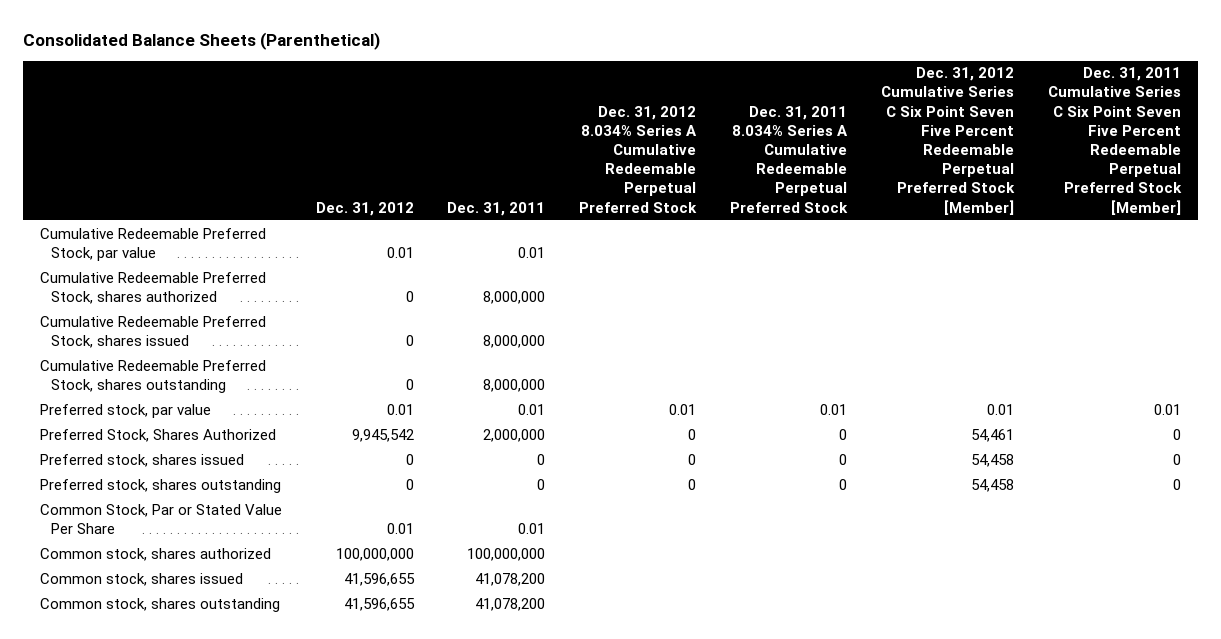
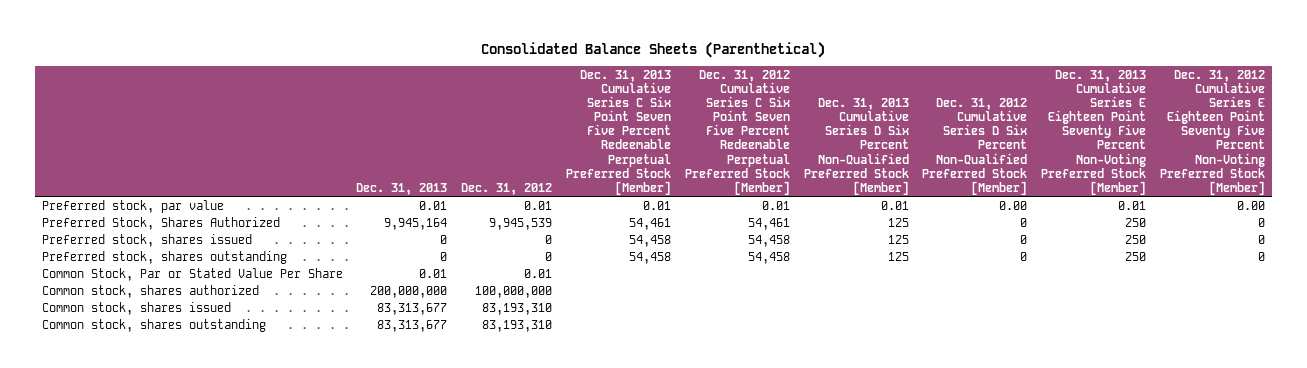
- | Dec. 31, 2012 | Dec. 31, 2011 | Dec. 31, 2012 8.034% Series A Cumulative Redeemable Perpetual Preferred Stock | Dec. 31, 2011 8.034% Series A Cumulative Redeemable Perpetual Preferred Stock | Dec. 31, 2012 Cumulative Series C Six Point Seven Five Percent Redeemable Perpetual Preferred Stock [Member] | Dec. 31, 2011 Cumulative Series C Six Point Seven Five Percent Redeemable Perpetual Preferred Stock [Member]
+ | Dec. 31, 2013 | Dec. 31, 2012 | Dec. 31, 2013 Cumulative Series C Six Point Seven Five Percent Redeemable Perpetual Preferred Stock [Member] | Dec. 31, 2012 Cumulative Series C Six Point Seven Five Percent Redeemable Perpetual Preferred Stock [Member] | Dec. 31, 2013 Cumulative Series D Six Percent Non-Qualified Preferred Stock [Member] | Dec. 31, 2012 Cumulative Series D Six Percent Non-Qualified Preferred Stock [Member] | Dec. 31, 2013 Cumulative Series E Eighteen Point Seventy Five Percent Non-Voting Preferred Stock [Member] | Dec. 31, 2012 Cumulative Series E Eighteen Point Seventy Five Percent Non-Voting Preferred Stock [Member]
- Cumulative Redeemable Preferred Stock, par value | 0.01 | 0.01 | | | |
- Cumulative Redeemable Preferred Stock, shares authorized | 0 | 8,000,000 | | | |
- Cumulative Redeemable Preferred Stock, shares issued | 0 | 8,000,000 | | | |
- Cumulative Redeemable Preferred Stock, shares outstanding | 0 | 8,000,000 | | | |
- Preferred Stock, Shares Authorized | 9,945,542 | 2,000,000 | 0 | 0 | 54,461 | 0
+ Preferred Stock, Shares Authorized | 9,945,164 | 9,945,539 | 54,461 | 54,461 | 125 | 0 | 250 | 0
- Common stock, shares issued | 41,596,655 | 41,078,200 | | | |
- Common stock, shares outstanding | 41,596,655 | 41,078,200 | | | |
+ Common stock, shares issued | 83,313,677 | 83,193,310 | | | | | |
+ Common stock, shares outstanding | 83,313,677 | 83,193,310 | | | | | |

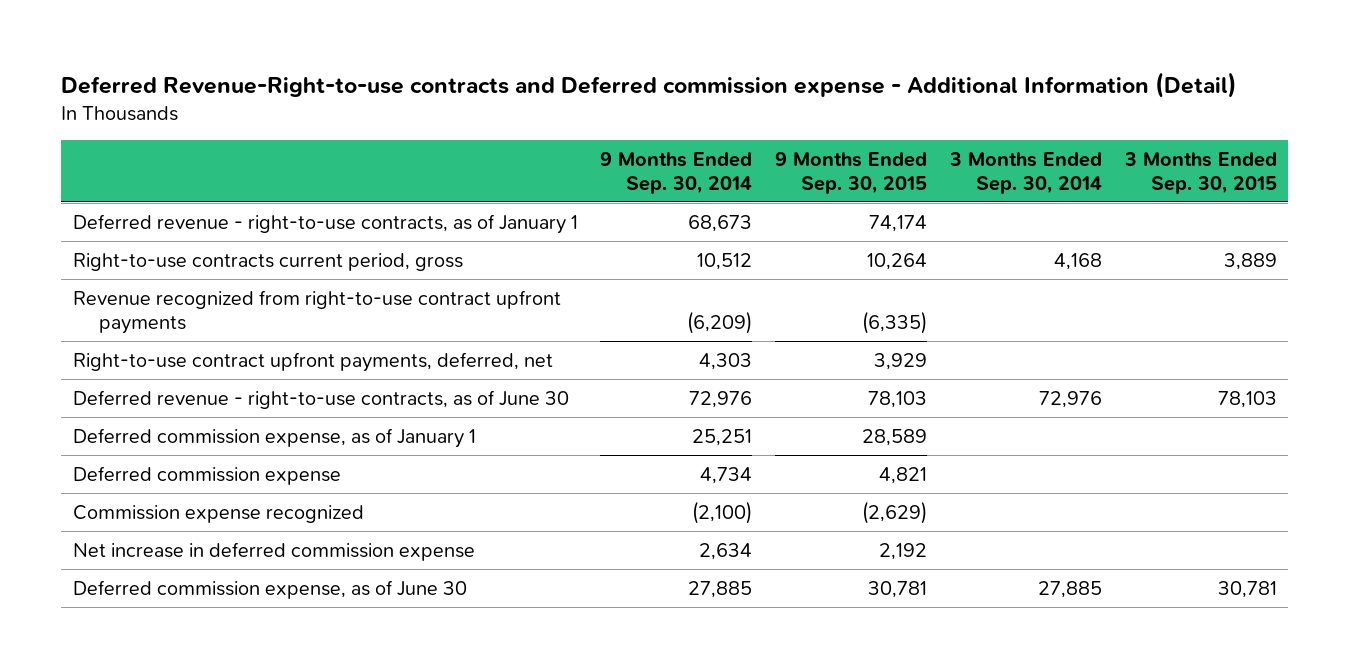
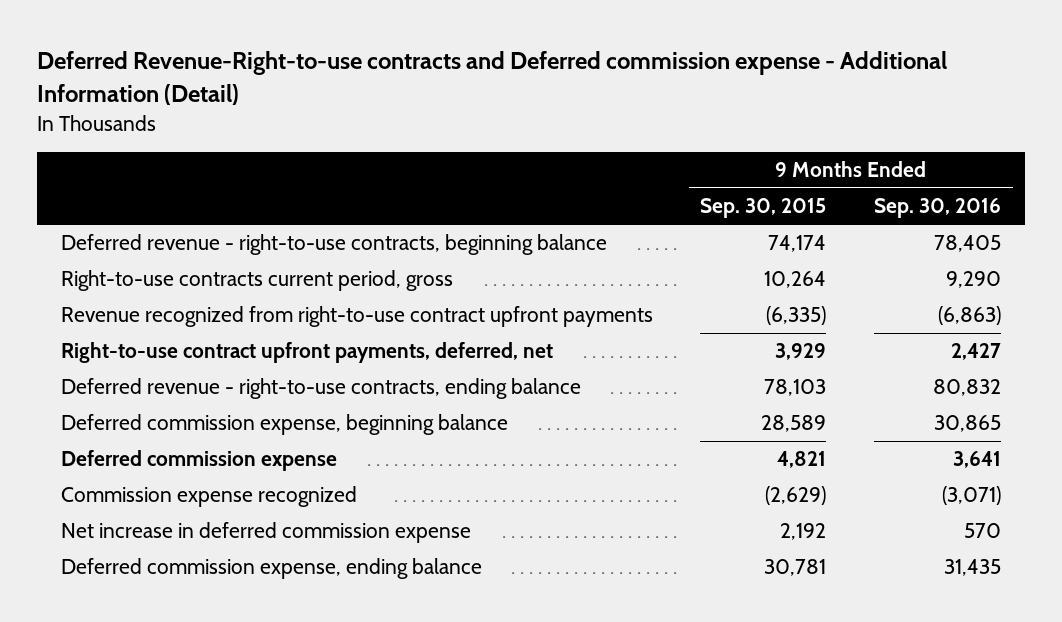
- | 9 Months Ended Sep. 30, 2014 | 9 Months Ended Sep. 30, 2015 | 3 Months Ended Sep. 30, 2014 | 3 Months Ended Sep. 30, 2015
+ | 9 Months Ended Sep. 30, 2015 | 9 Months Ended Sep. 30, 2016
- Deferred revenue - right-to-use contracts, as of January 1 | 68,673 | 74,174 | |
+ Deferred revenue - right-to-use contracts, beginning balance | 74,174 | 78,405
- Deferred revenue - right-to-use contracts, as of June 30 | 72,976 | 78,103 | 72,976 | 78,103
- Deferred commission expense, as of January 1 | 25,251 | 28,589 | |
+ Deferred revenue - right-to-use contracts, ending balance | 78,103 | 80,832
+ Deferred commission expense, beginning balance | 28,589 | 30,865
- Deferred commission expense, as of June 30 | 27,885 | 30,781 | 27,885 | 30,781
+ Deferred commission expense, ending balance | 30,781 | 31,435

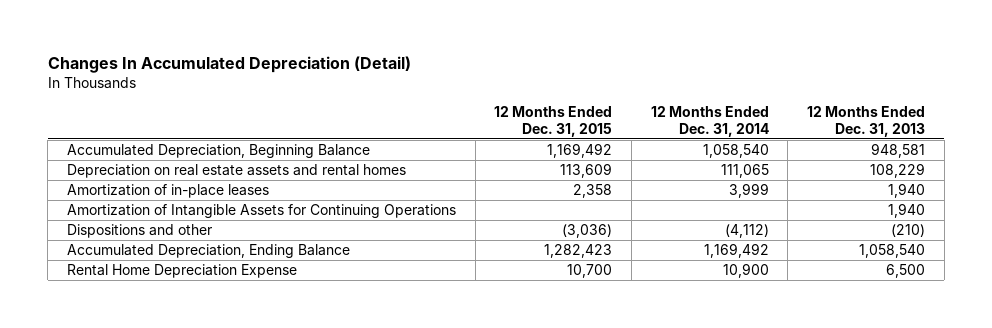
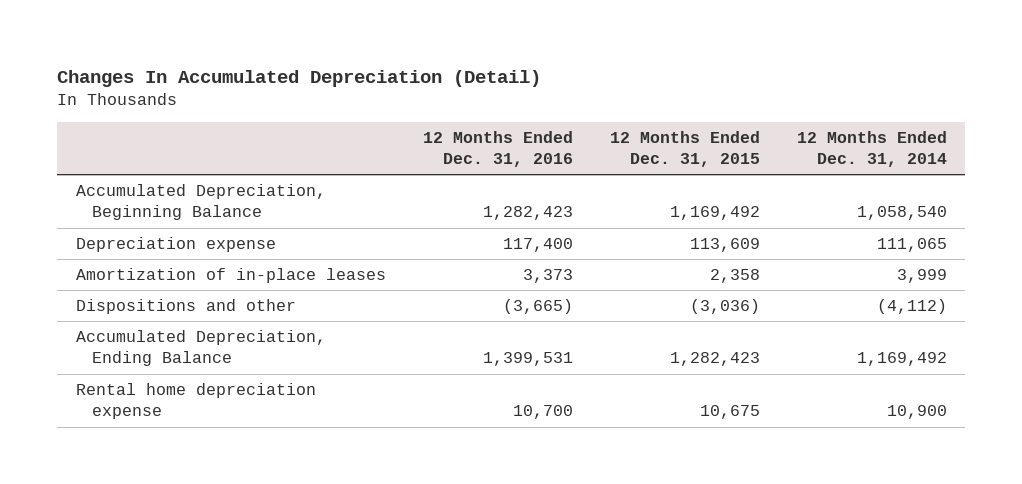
- | 12 Months Ended Dec. 31, 2015 | 12 Months Ended Dec. 31, 2014 | 12 Months Ended Dec. 31, 2013
+ | 12 Months Ended Dec. 31, 2016 | 12 Months Ended Dec. 31, 2015 | 12 Months Ended Dec. 31, 2014
- Depreciation on real estate assets and rental homes | 113,609 | 111,065 | 108,229
+ Depreciation expense | 117,400 | 113,609 | 111,065
- Amortization of Intangible Assets for Continuing Operations | | | 1,940
- Rental Home Depreciation Expense | 10,700 | 10,900 | 6,500
+ Rental home depreciation expense | 10,700 | 10,675 | 10,900

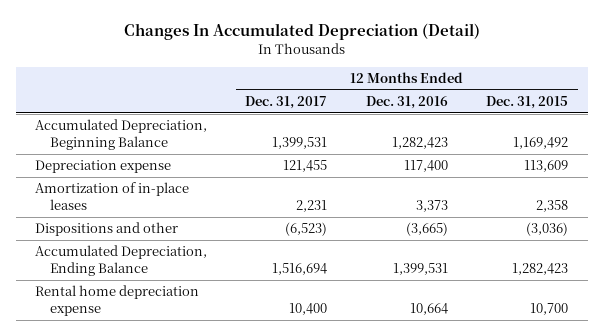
- | 12 Months Ended Dec. 31, 2016 | 12 Months Ended Dec. 31, 2015 | 12 Months Ended Dec. 31, 2014
+ | 12 Months Ended Dec. 31, 2017 | 12 Months Ended Dec. 31, 2016 | 12 Months Ended Dec. 31, 2015
- Rental home depreciation expense | 10,700 | 10,675 | 10,900
+ Rental home depreciation expense | 10,400 | 10,664 | 10,700

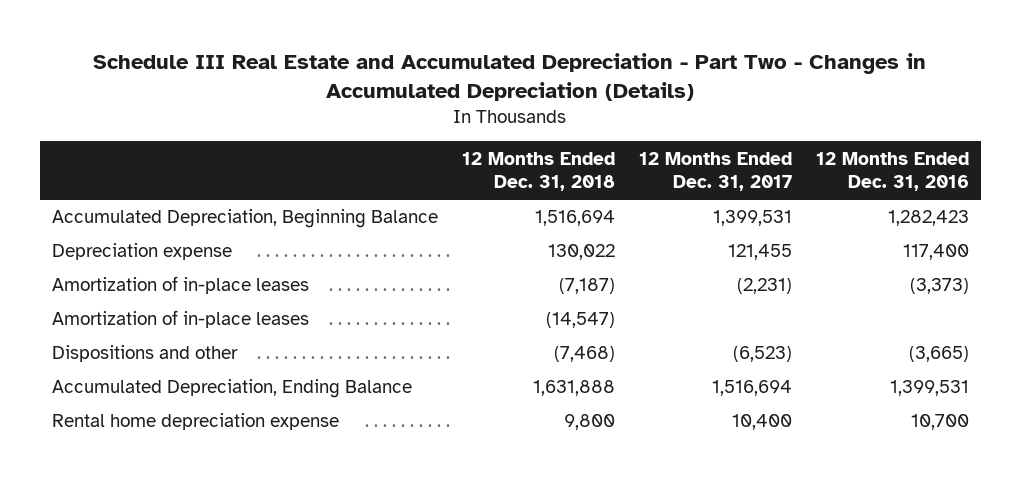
- Changes In Accumulated Depreciation (Detail)
+ Schedule III Real Estate and Accumulated Depreciation - Part Two - Changes in Accumulated Depreciation (Details)
- | 12 Months Ended Dec. 31, 2017 | 12 Months Ended Dec. 31, 2016 | 12 Months Ended Dec. 31, 2015
+ | 12 Months Ended Dec. 31, 2018 | 12 Months Ended Dec. 31, 2017 | 12 Months Ended Dec. 31, 2016
- Amortization of in-place leases | 2,231 | 3,373 | 2,358
+ Amortization of in-place leases | (7,187) | (2,231) | (3,373)
+ Amortization of in-place leases | (14,547) | |
- Rental home depreciation expense | 10,400 | 10,664 | 10,700
+ Rental home depreciation expense | 9,800 | 10,400 | 10,700

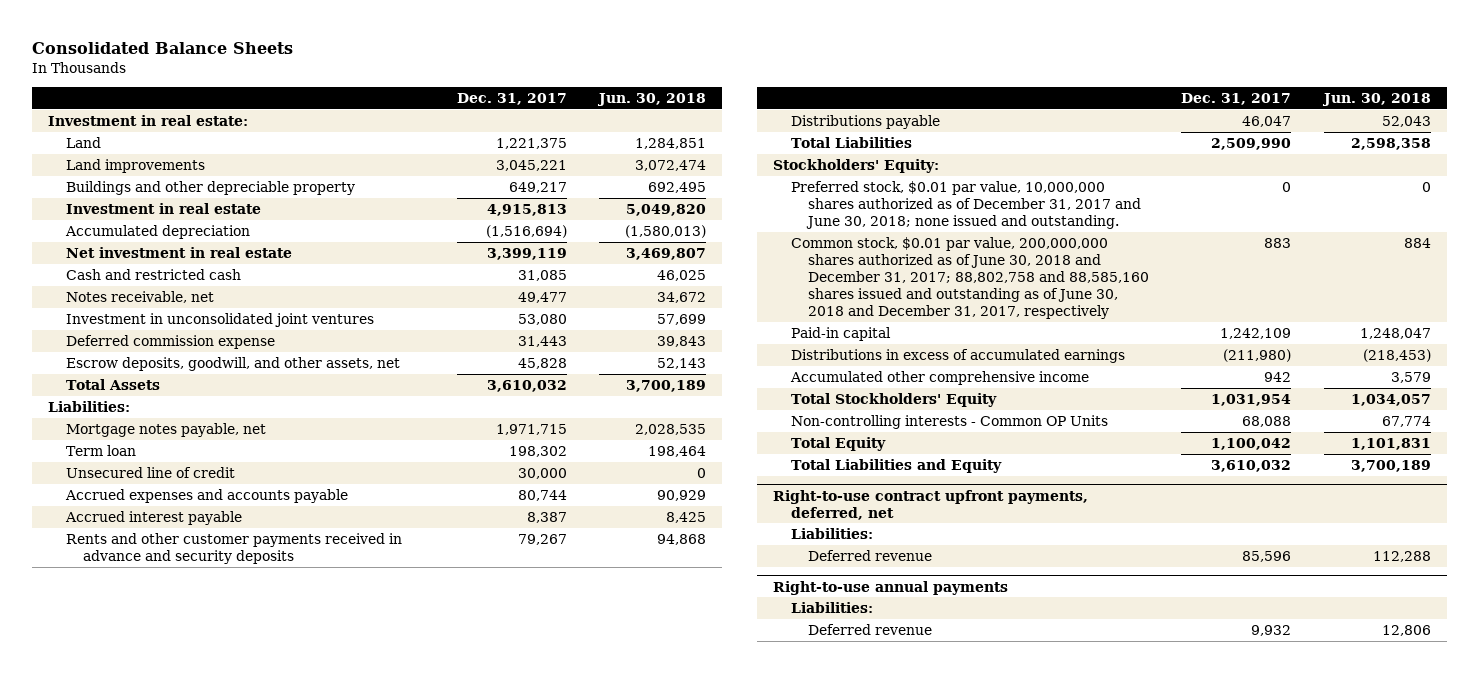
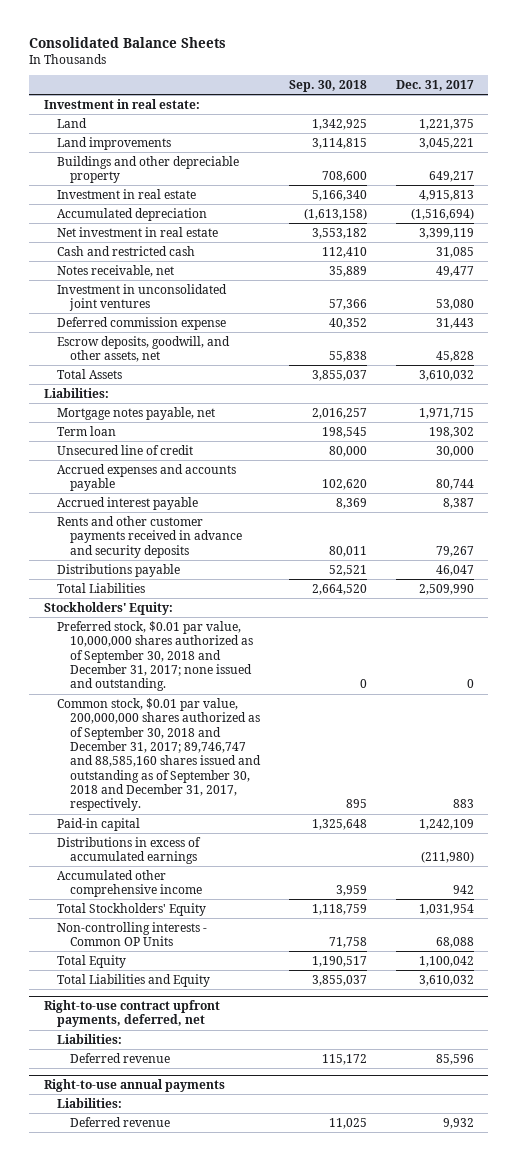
- | Dec. 31, 2017 | Jun. 30, 2018
+ | Sep. 30, 2018 | Dec. 31, 2017
- Preferred stock, $0.01 par value, 10,000,000 shares authorized as of December 31, 2017 and June 30, 2018; none issued and outstanding. | 0 | 0
- Common stock, $0.01 par value, 200,000,000 shares authorized as of June 30, 2018 and December 31, 2017; 88,802,758 and 88,585,160 shares issued and outstanding as of June 30, 2018 and December 31, 2017, respectively | 883 | 884
+ Preferred stock, $0.01 par value, 10,000,000 shares authorized as of September 30, 2018 and December 31, 2017; none issued and outstanding. | 0 | 0
+ Common stock, $0.01 par value, 200,000,000 shares authorized as of September 30, 2018 and December 31, 2017; 89,746,747 and 88,585,160 shares issued and outstanding as of September 30, 2018 and December 31, 2017, respectively. | 895 | 883

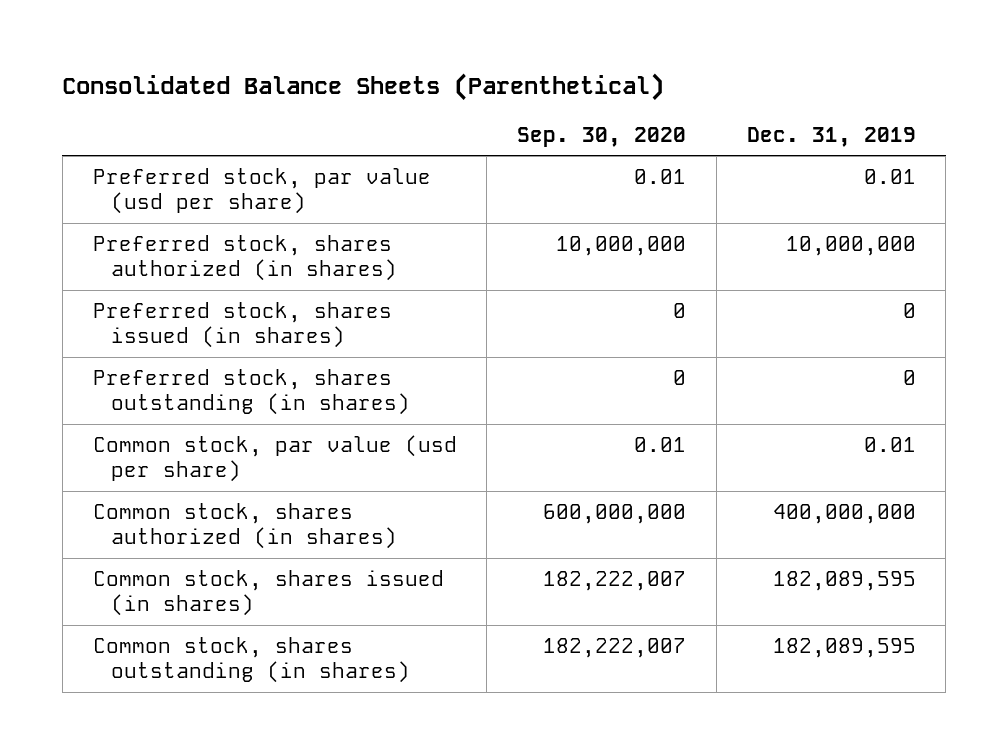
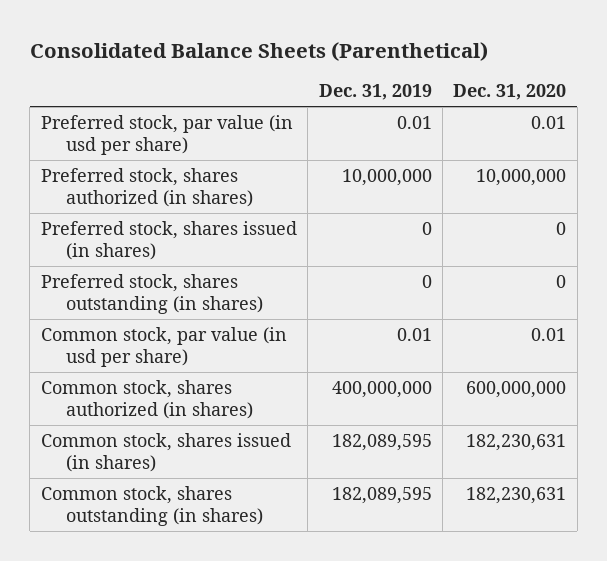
- | Sep. 30, 2020 | Dec. 31, 2019
+ | Dec. 31, 2019 | Dec. 31, 2020
- Preferred stock, par value (usd per share) | 0.01 | 0.01
+ Preferred stock, par value (in usd per share) | 0.01 | 0.01
- Common stock, par value (usd per share) | 0.01 | 0.01
+ Common stock, par value (in usd per share) | 0.01 | 0.01

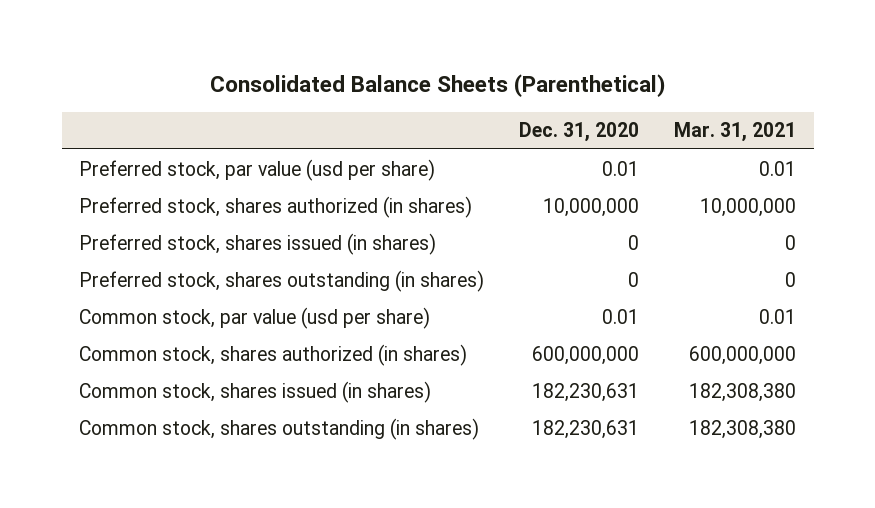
- | Dec. 31, 2019 | Dec. 31, 2020
+ | Dec. 31, 2020 | Mar. 31, 2021
- Preferred stock, par value (in usd per share) | 0.01 | 0.01
+ Preferred stock, par value (usd per share) | 0.01 | 0.01
- Common stock, par value (in usd per share) | 0.01 | 0.01
+ Common stock, par value (usd per share) | 0.01 | 0.01

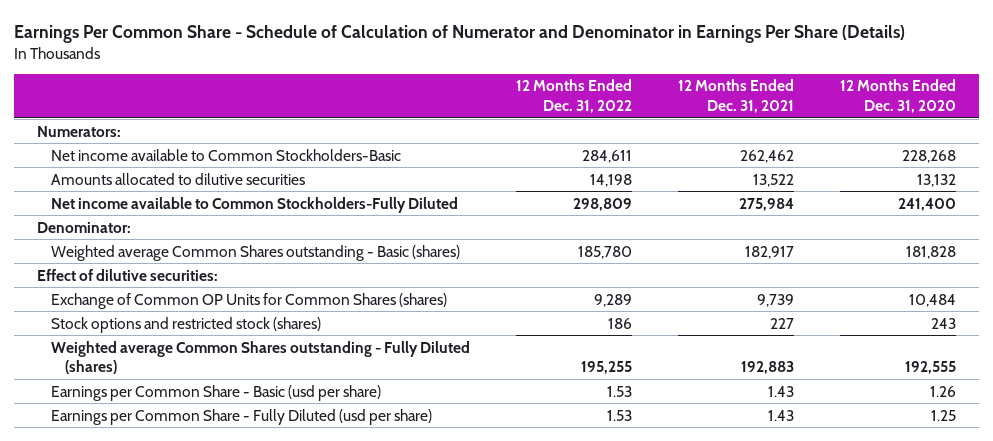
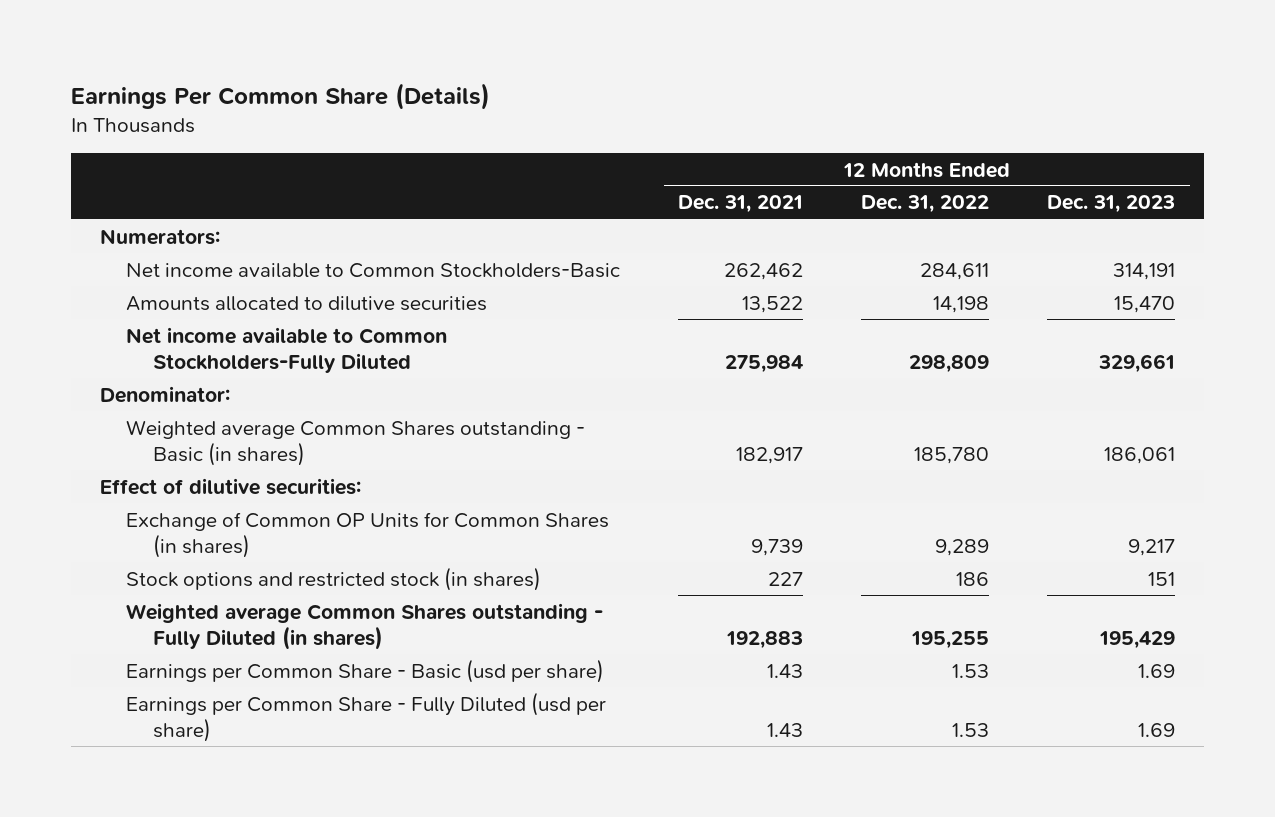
- Earnings Per Common Share - Schedule of Calculation of Numerator and Denominator in Earnings Per Share (Details)
+ Earnings Per Common Share (Details)
- | 12 Months Ended Dec. 31, 2022 | 12 Months Ended Dec. 31, 2021 | 12 Months Ended Dec. 31, 2020
+ | 12 Months Ended Dec. 31, 2021 | 12 Months Ended Dec. 31, 2022 | 12 Months Ended Dec. 31, 2023
- Weighted average Common Shares outstanding - Basic (shares) | 185,780 | 182,917 | 181,828
+ Weighted average Common Shares outstanding - Basic (in shares) | 182,917 | 185,780 | 186,061
- Exchange of Common OP Units for Common Shares (shares) | 9,289 | 9,739 | 10,484
- Stock options and restricted stock (shares) | 186 | 227 | 243
- Weighted average Common Shares outstanding - Fully Diluted (shares) | 195,255 | 192,883 | 192,555
+ Exchange of Common OP Units for Common Shares (in shares) | 9,739 | 9,289 | 9,217
+ Stock options and restricted stock (in shares) | 227 | 186 | 151
+ Weighted average Common Shares outstanding - Fully Diluted (in shares) | 192,883 | 195,255 | 195,429

